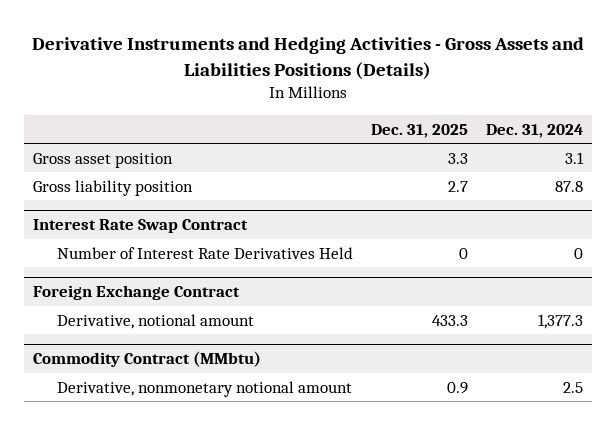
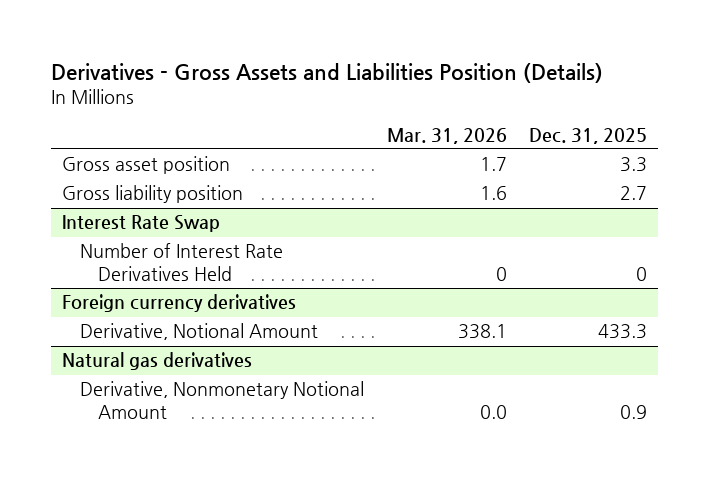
- Derivative Instruments and Hedging Activities - Gross Assets and Liabilities Positions (Details)
+ Derivatives - Gross Assets and Liabilities Position (Details)
- | Dec. 31, 2025 | Dec. 31, 2024
+ | Mar. 31, 2026 | Dec. 31, 2025
- Interest Rate Swap Contract
+ Interest Rate Swap
- Foreign Exchange Contract
- Derivative, notional amount | 433.3 | 1,377.3
- Commodity Contract (MMbtu)
- Derivative, nonmonetary notional amount | 0.9 | 2.5
+ Foreign currency derivatives
+ Derivative, Notional Amount | 338.1 | 433.3
+ Natural gas derivatives
+ Derivative, Nonmonetary Notional Amount | 0.0 | 0.9

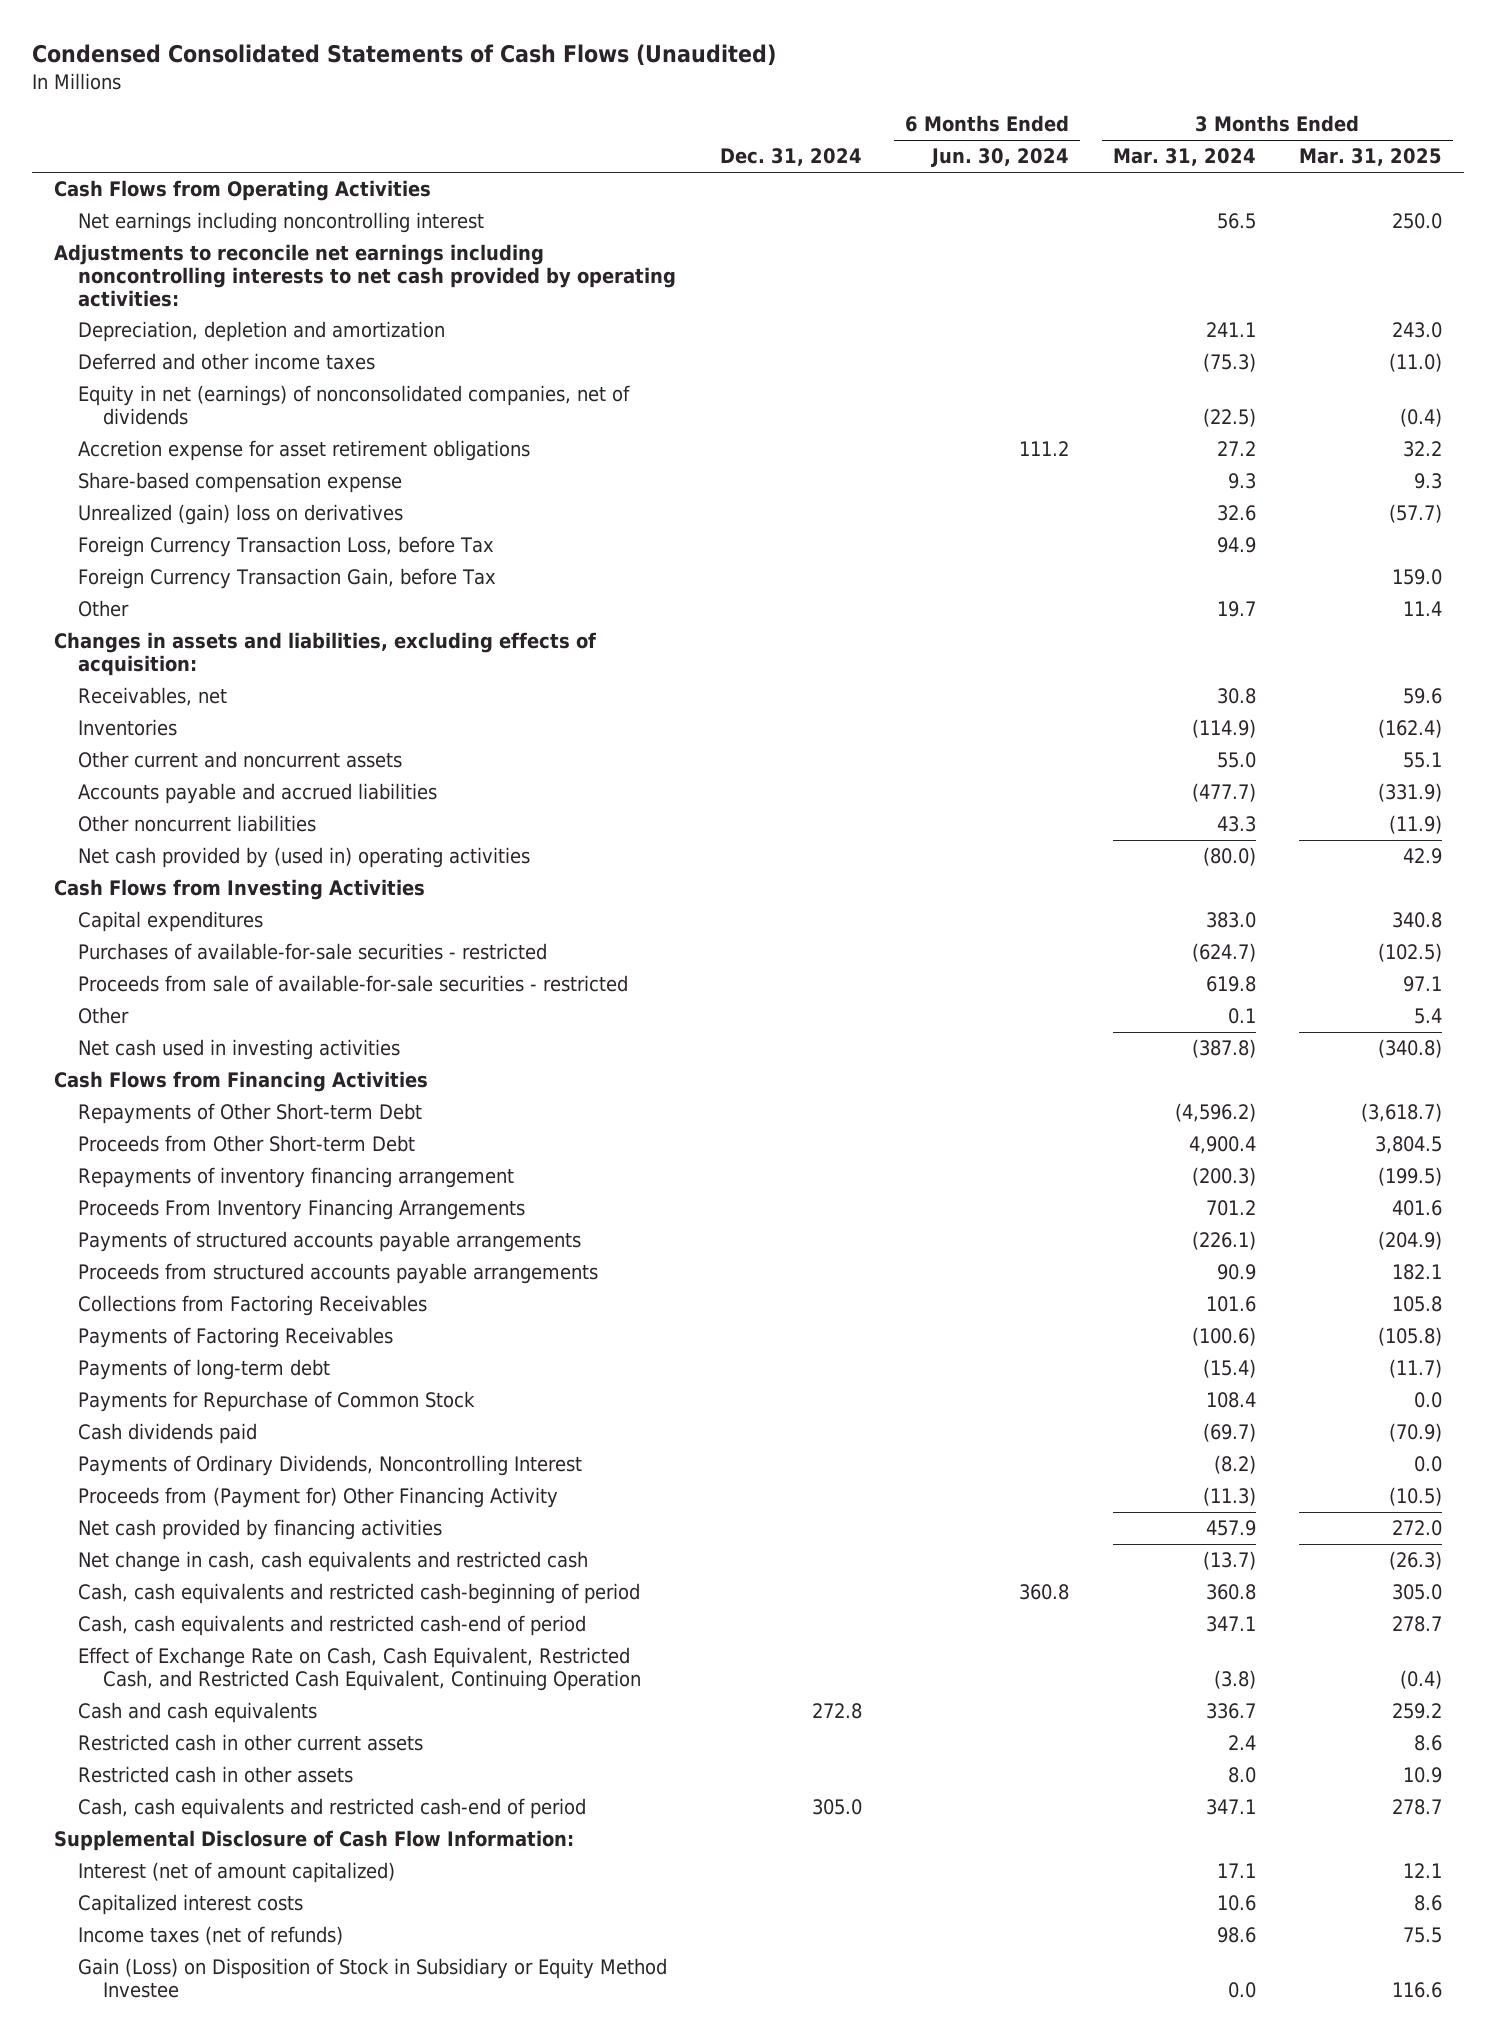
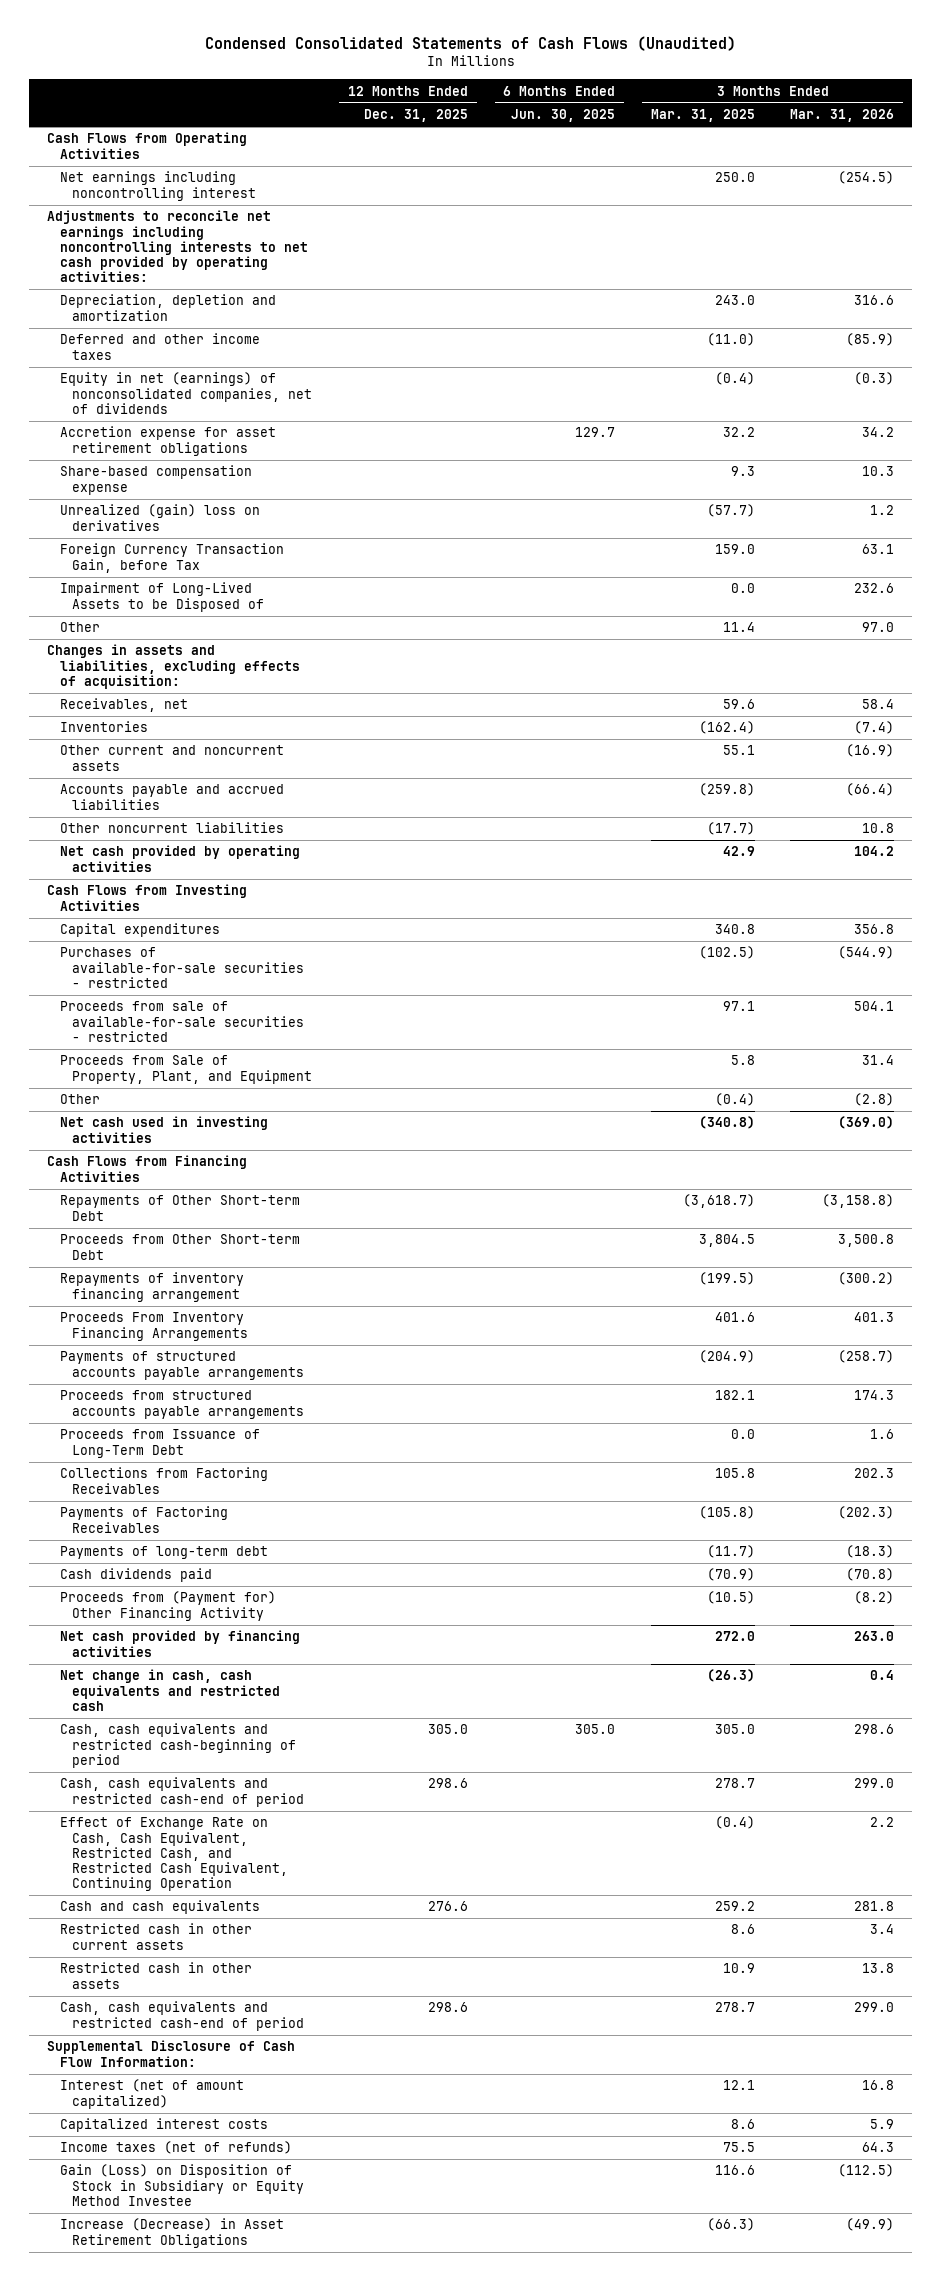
- | Dec. 31, 2024 | 6 Months Ended Jun. 30, 2024 | 3 Months Ended Mar. 31, 2024 | 3 Months Ended Mar. 31, 2025
+ | 12 Months Ended Dec. 31, 2025 | 6 Months Ended Jun. 30, 2025 | 3 Months Ended Mar. 31, 2025 | 3 Months Ended Mar. 31, 2026
- Foreign Currency Transaction Loss, before Tax | | | 94.9 |
+ Impairment of Long-Lived Assets to be Disposed of | | | 0.0 | 232.6
- Accounts payable and accrued liabilities | | | (477.7) | (331.9)
- Other noncurrent liabilities | | | 43.3 | (11.9)
- Net cash provided by (used in) operating activities | | | (80.0) | 42.9
+ Accounts payable and accrued liabilities | | | (259.8) | (66.4)
+ Other noncurrent liabilities | | | (17.7) | 10.8
+ Net cash provided by operating activities | | | 42.9 | 104.2
- Other | | | 0.1 | 5.4
+ Proceeds from Sale of Property, Plant, and Equipment | | | 5.8 | 31.4
+ Other | | | (0.4) | (2.8)
+ Proceeds from Issuance of Long-Term Debt | | | 0.0 | 1.6
- Payments for Repurchase of Common Stock | | | 108.4 | 0.0
- Payments of Ordinary Dividends, Noncontrolling Interest | | | (8.2) | 0.0
+ Increase (Decrease) in Asset Retirement Obligations | | | (66.3) | (49.9)

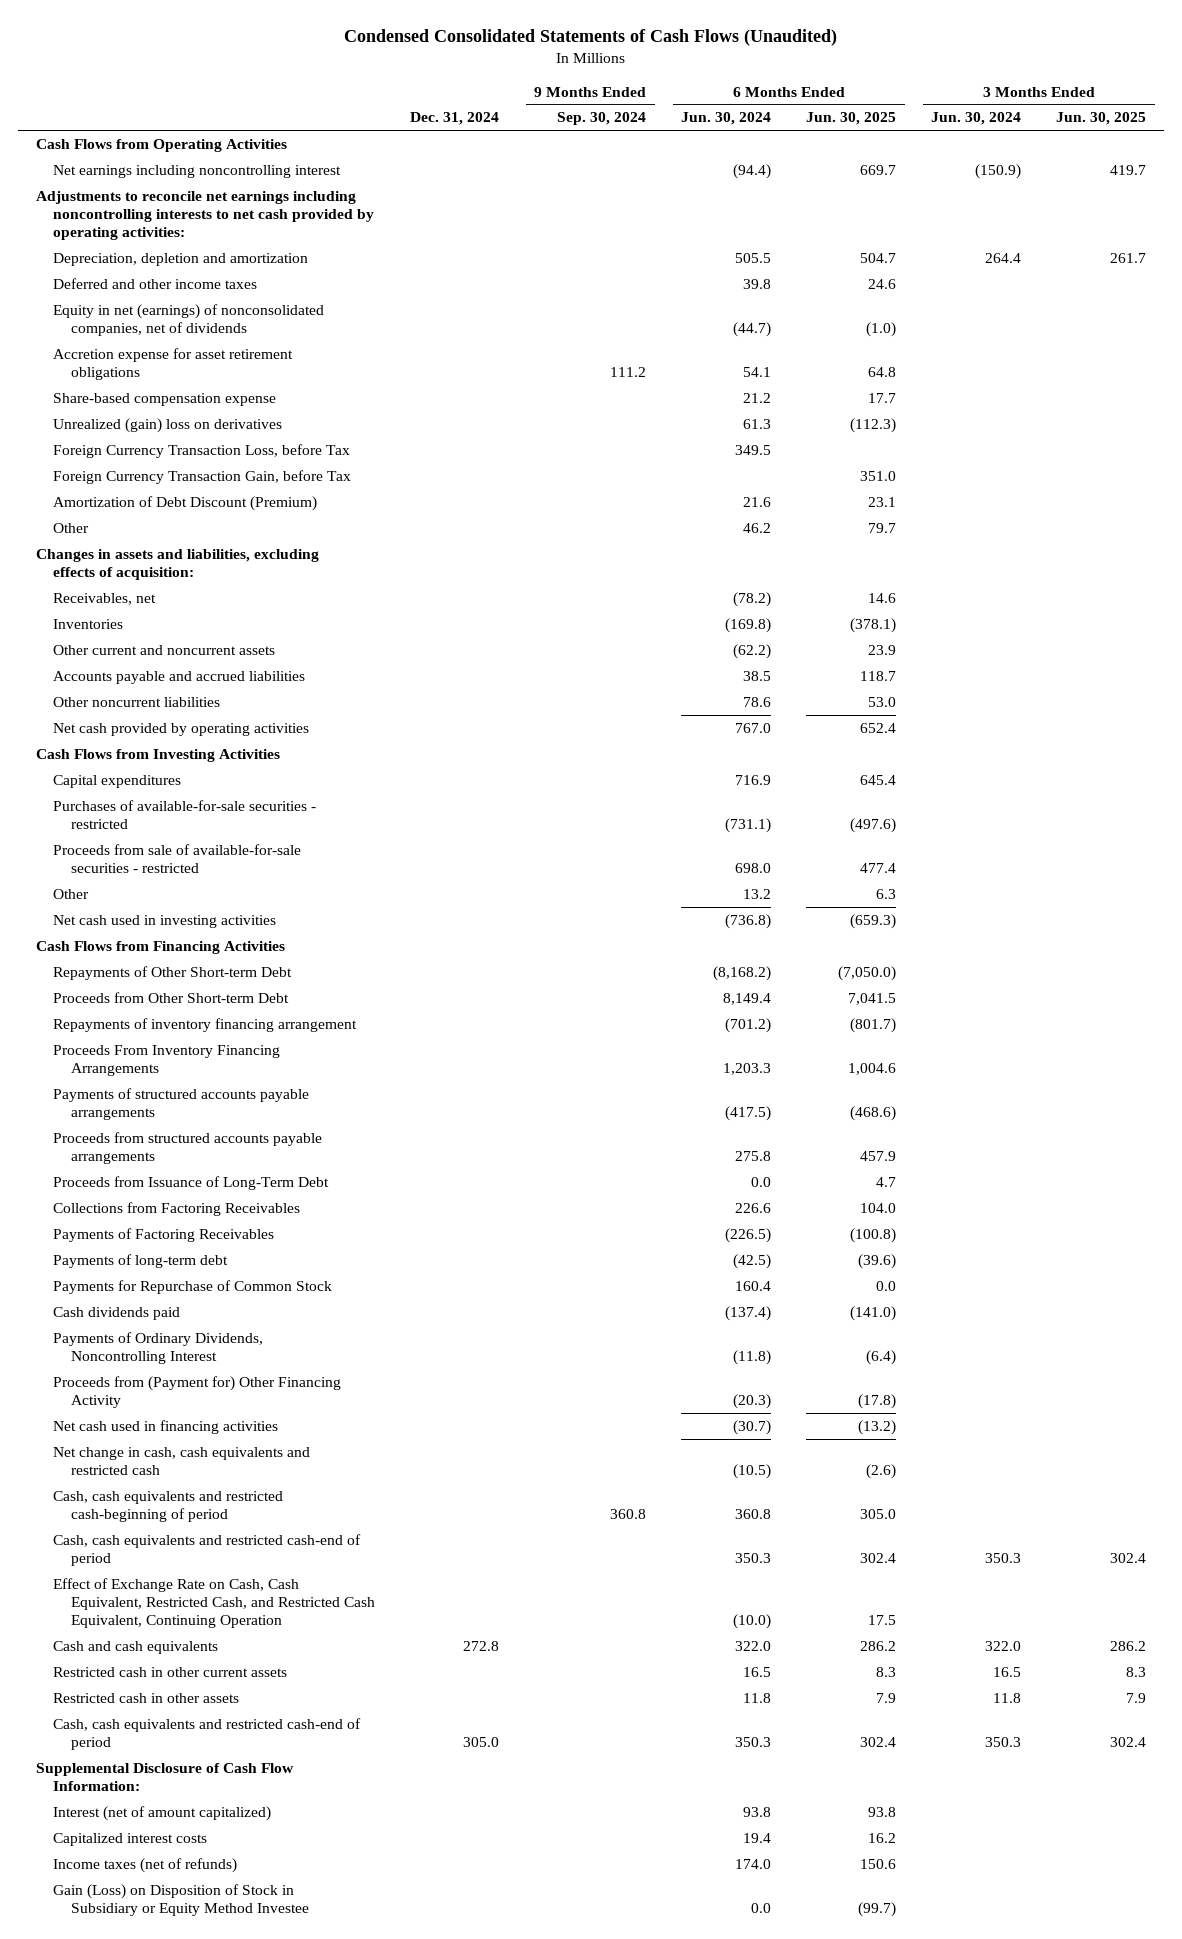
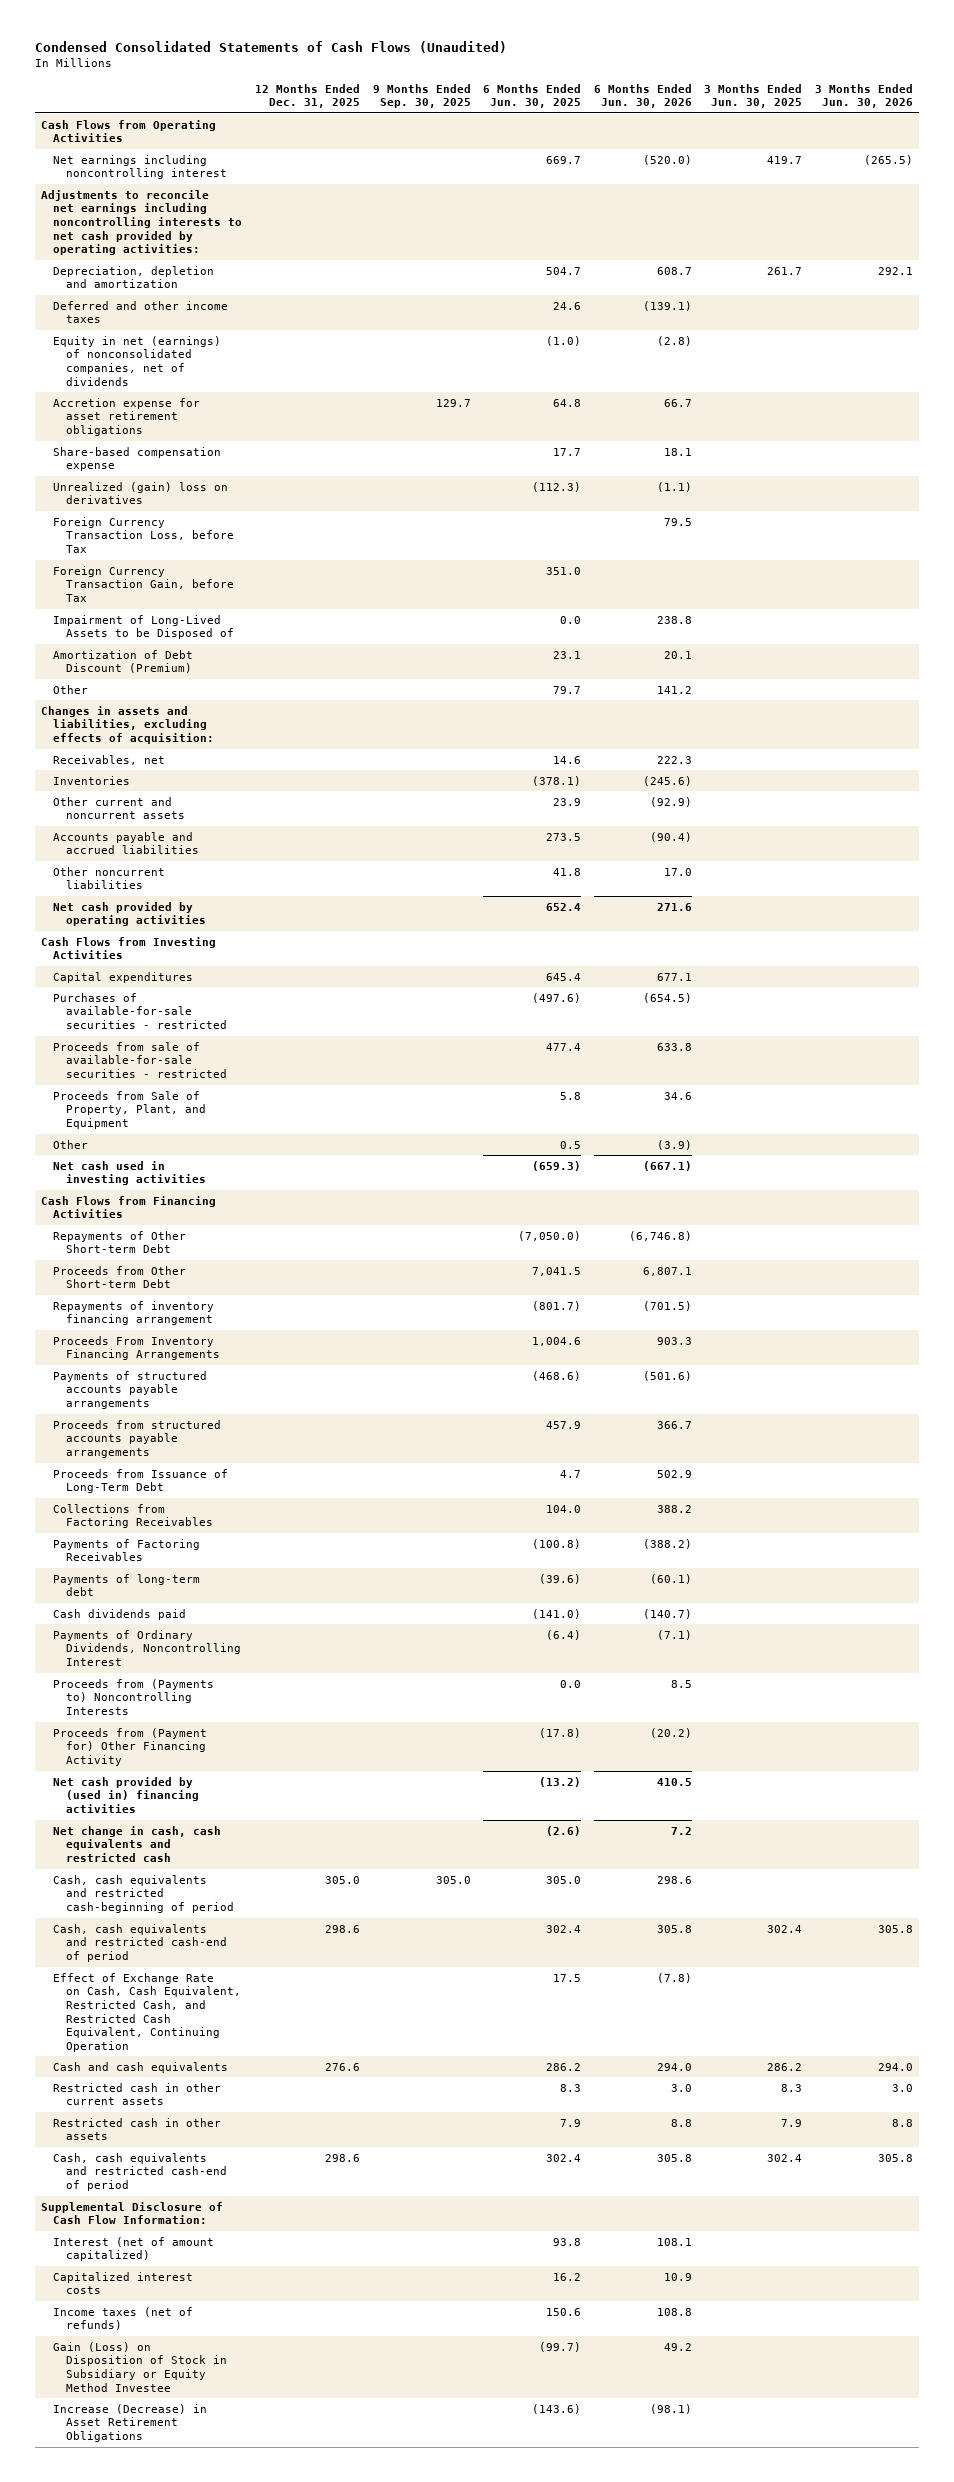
- | Dec. 31, 2024 | 9 Months Ended Sep. 30, 2024 | 6 Months Ended Jun. 30, 2024 | 6 Months Ended Jun. 30, 2025 | 3 Months Ended Jun. 30, 2024 | 3 Months Ended Jun. 30, 2025
+ | 12 Months Ended Dec. 31, 2025 | 9 Months Ended Sep. 30, 2025 | 6 Months Ended Jun. 30, 2025 | 6 Months Ended Jun. 30, 2026 | 3 Months Ended Jun. 30, 2025 | 3 Months Ended Jun. 30, 2026
+ Impairment of Long-Lived Assets to be Disposed of | | | 0.0 | 238.8 | |
- Accounts payable and accrued liabilities | | | 38.5 | 118.7 | |
- Other noncurrent liabilities | | | 78.6 | 53.0 | |
+ Accounts payable and accrued liabilities | | | 273.5 | (90.4) | |
+ Other noncurrent liabilities | | | 41.8 | 17.0 | |
- Other | | | 13.2 | 6.3 | |
+ Proceeds from Sale of Property, Plant, and Equipment | | | 5.8 | 34.6 | |
+ Other | | | 0.5 | (3.9) | |
- Payments for Repurchase of Common Stock | | | 160.4 | 0.0 | |
+ Proceeds from (Payments to) Noncontrolling Interests | | | 0.0 | 8.5 | |
- Net cash used in financing activities | | | (30.7) | (13.2) | |
+ Net cash provided by (used in) financing activities | | | (13.2) | 410.5 | |
+ Increase (Decrease) in Asset Retirement Obligations | | | (143.6) | (98.1) | |

